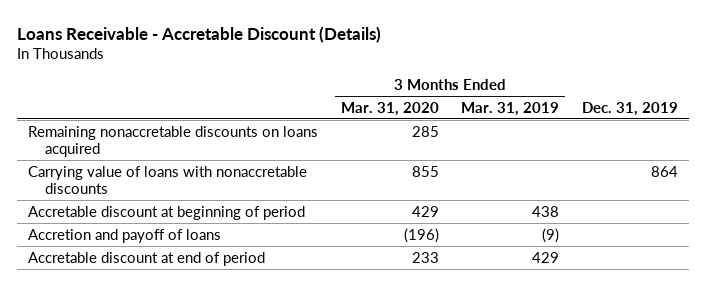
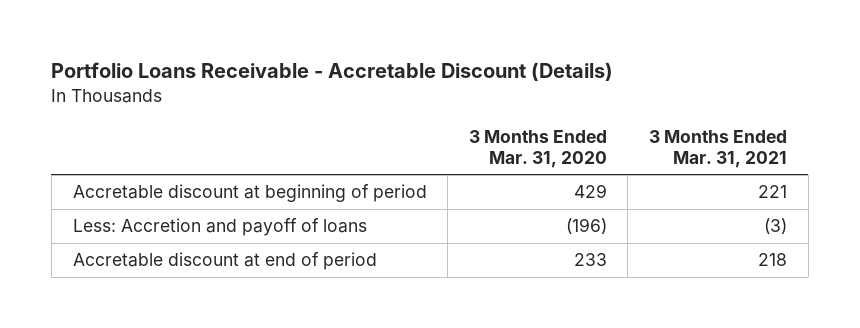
- Loans Receivable - Accretable Discount (Details)
+ Portfolio Loans Receivable - Accretable Discount (Details)
- | 3 Months Ended Mar. 31, 2020 | 3 Months Ended Mar. 31, 2019 | Dec. 31, 2019
+ | 3 Months Ended Mar. 31, 2020 | 3 Months Ended Mar. 31, 2021
- Remaining nonaccretable discounts on loans acquired | 285 | |
- Carrying value of loans with nonaccretable discounts | 855 | | 864
- Accretion and payoff of loans | (196) | (9) |
+ Less: Accretion and payoff of loans | (196) | (3)

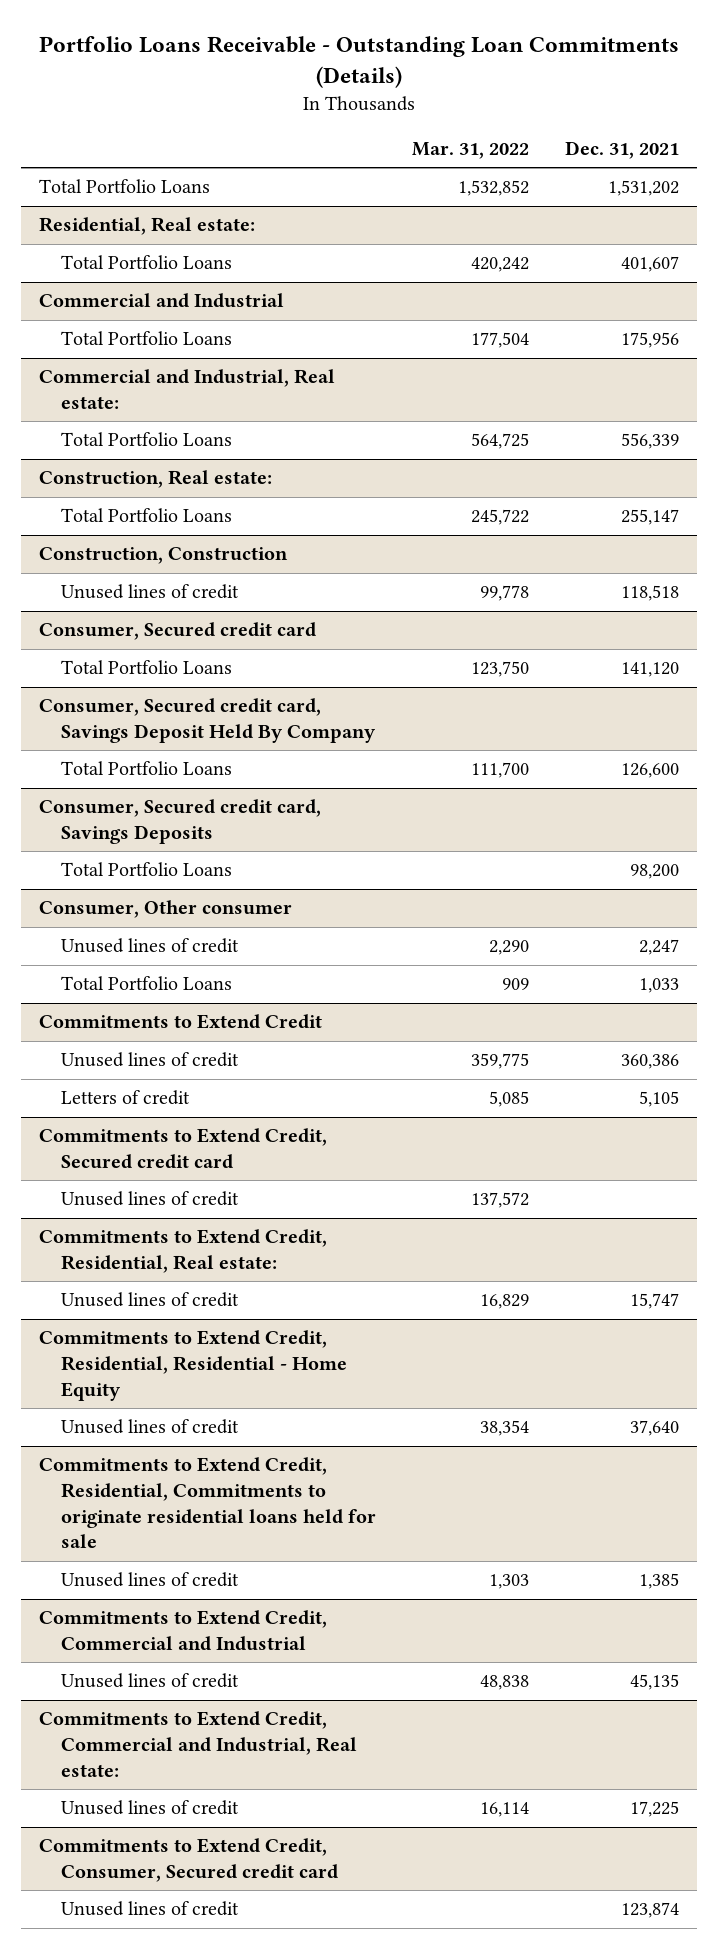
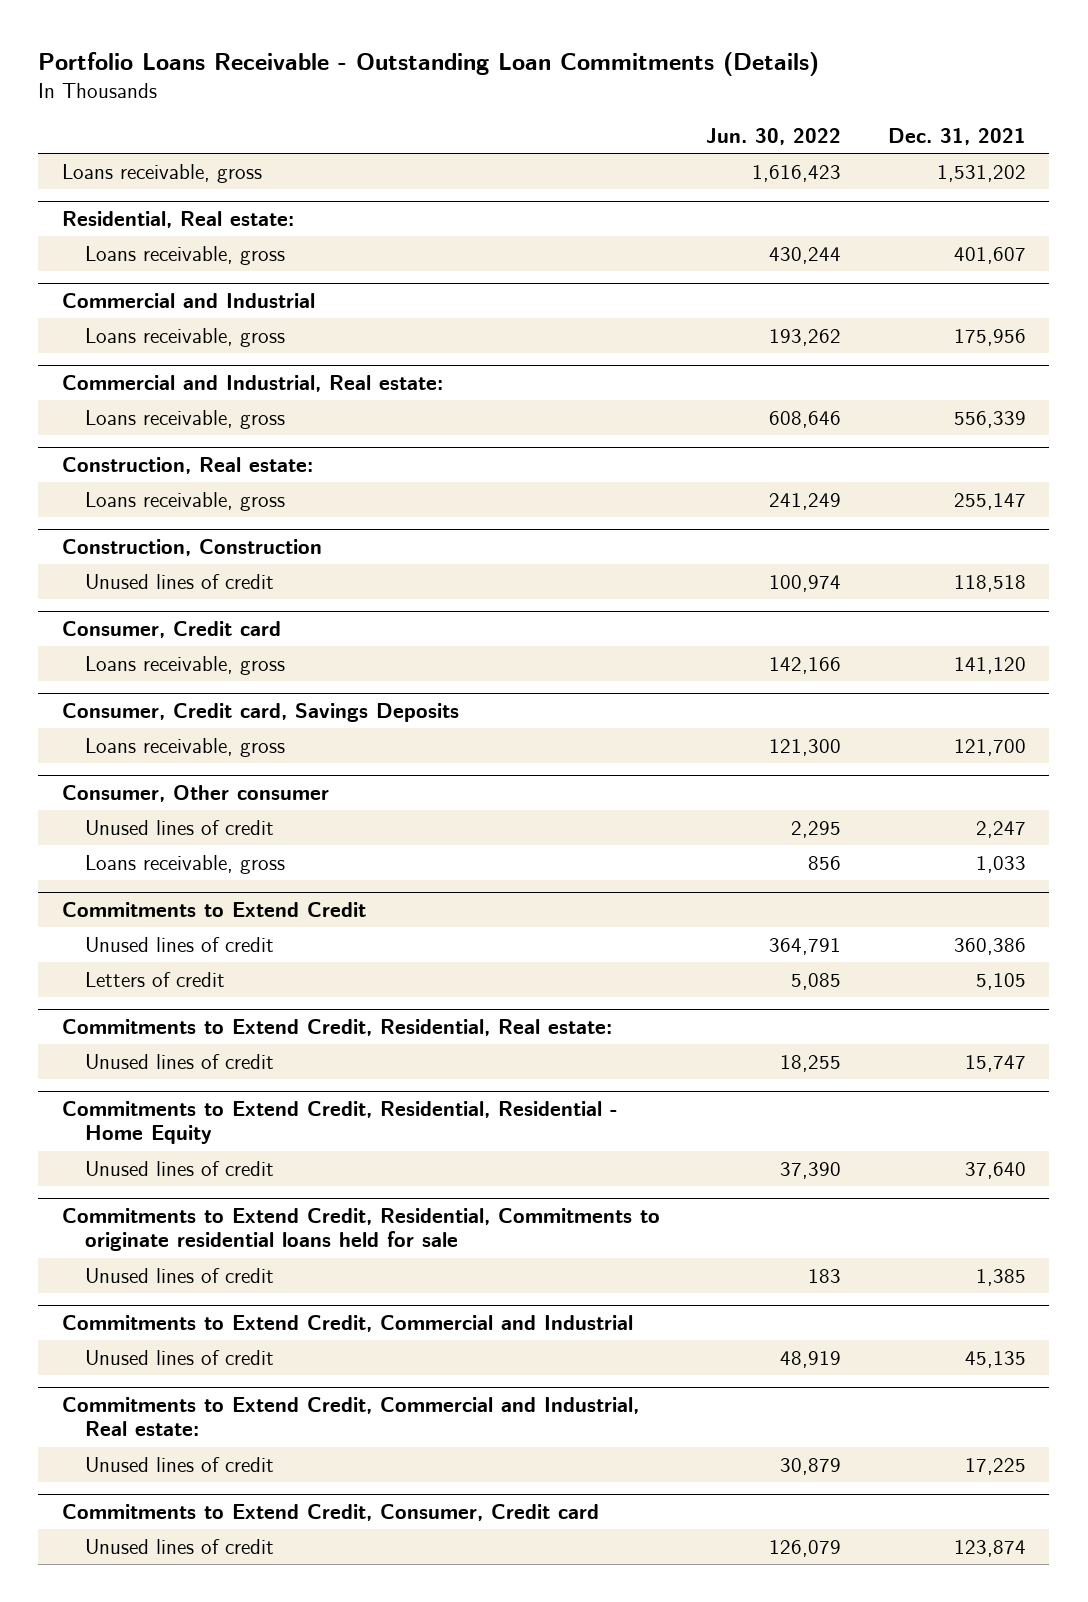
- | Mar. 31, 2022 | Dec. 31, 2021
+ | Jun. 30, 2022 | Dec. 31, 2021
- Total Portfolio Loans | 1,532,852 | 1,531,202
+ Loans receivable, gross | 1,616,423 | 1,531,202
@ Residential, Real estate:
- Total Portfolio Loans | 420,242 | 401,607
+ Loans receivable, gross | 430,244 | 401,607
@ Commercial and Industrial
- Total Portfolio Loans | 177,504 | 175,956
+ Loans receivable, gross | 193,262 | 175,956
@ Commercial and Industrial, Real estate:
- Total Portfolio Loans | 564,725 | 556,339
+ Loans receivable, gross | 608,646 | 556,339
@ Construction, Real estate:
- Total Portfolio Loans | 245,722 | 255,147
+ Loans receivable, gross | 241,249 | 255,147
- Consumer, Secured credit card
- Total Portfolio Loans | 123,750 | 141,120
- Consumer, Secured credit card, Savings Deposit Held By Company
- Total Portfolio Loans | 111,700 | 126,600
- Consumer, Secured credit card, Savings Deposits
- Total Portfolio Loans | | 98,200
+ Consumer, Credit card
+ Loans receivable, gross | 142,166 | 141,120
+ Consumer, Credit card, Savings Deposits
+ Loans receivable, gross | 121,300 | 121,700
@ Consumer, Other consumer
- Total Portfolio Loans | 909 | 1,033
+ Loans receivable, gross | 856 | 1,033
- Commitments to Extend Credit, Secured credit card
- Unused lines of credit | 137,572 |
- Commitments to Extend Credit, Consumer, Secured credit card
+ Commitments to Extend Credit, Consumer, Credit card

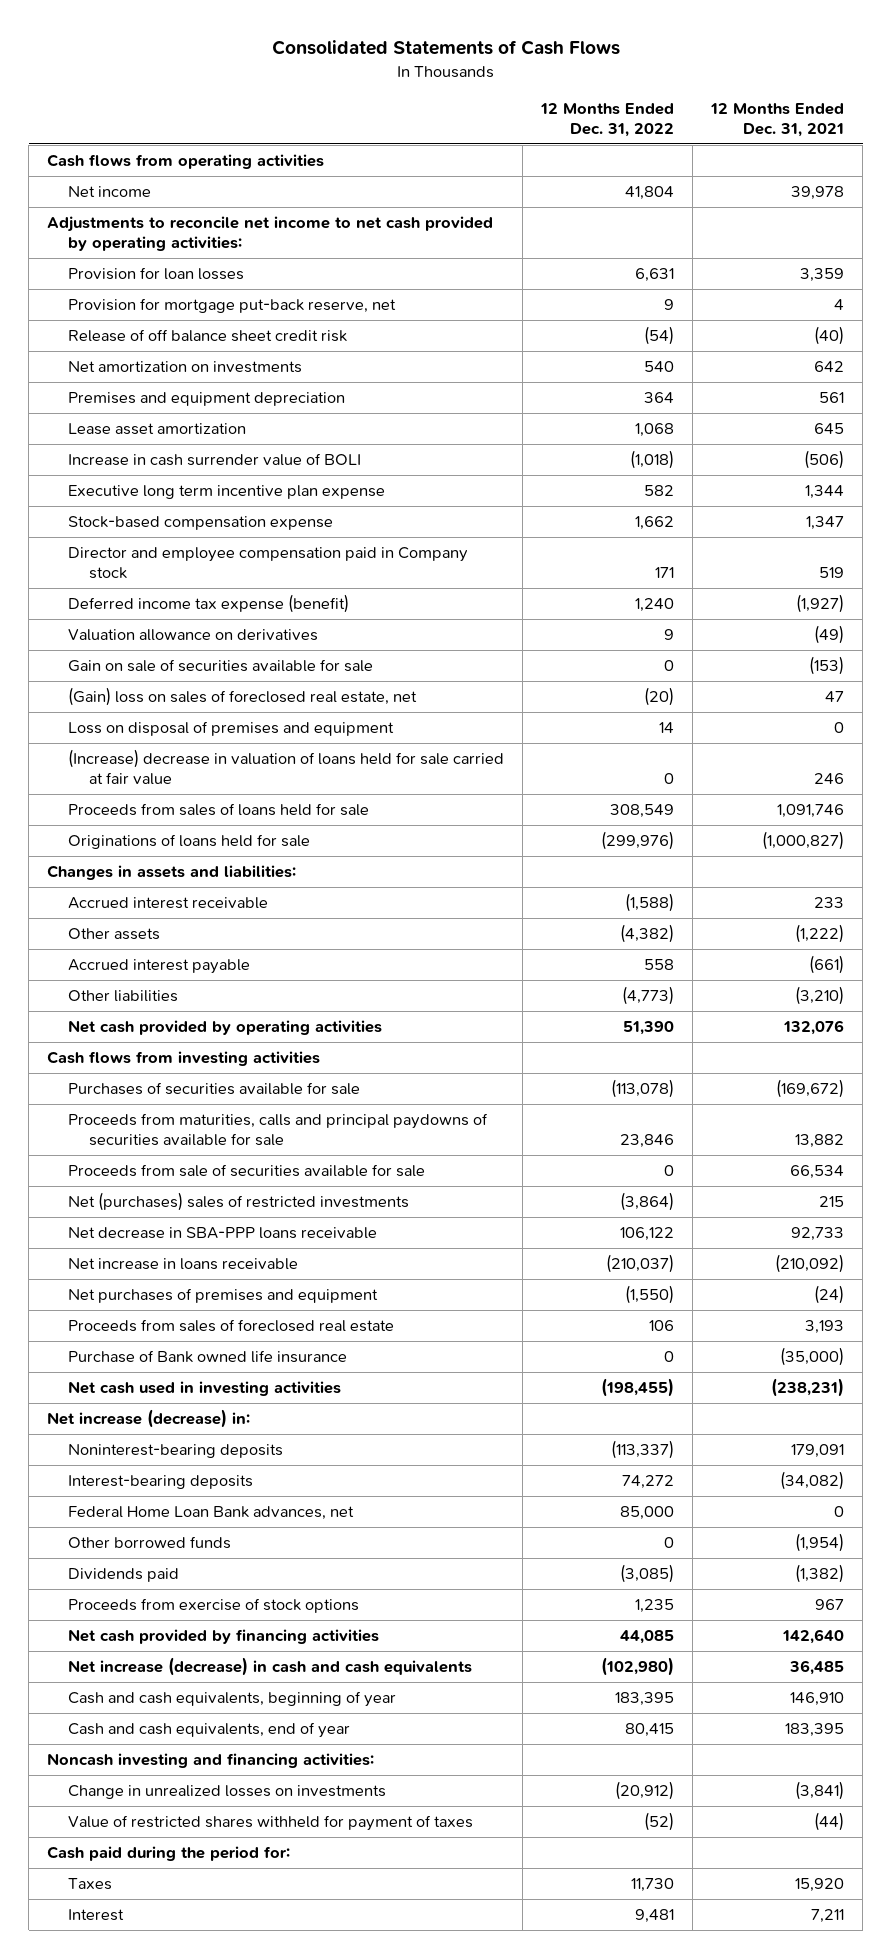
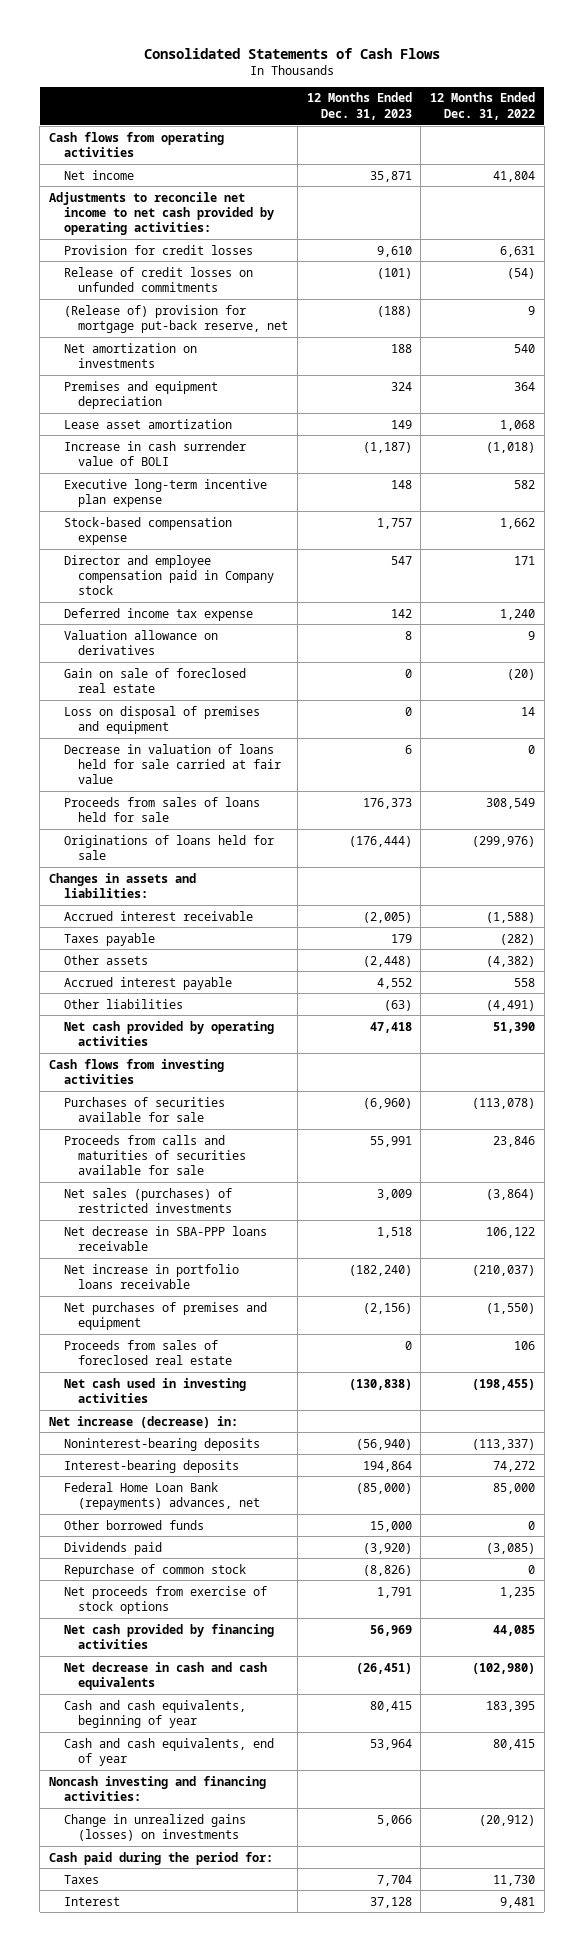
- | 12 Months Ended Dec. 31, 2022 | 12 Months Ended Dec. 31, 2021
+ | 12 Months Ended Dec. 31, 2023 | 12 Months Ended Dec. 31, 2022
- Provision for loan losses | 6,631 | 3,359
- Provision for mortgage put-back reserve, net | 9 | 4
- Release of off balance sheet credit risk | (54) | (40)
+ Provision for credit losses | 9,610 | 6,631
+ Release of credit losses on unfunded commitments | (101) | (54)
+ (Release of) provision for mortgage put-back reserve, net | (188) | 9
- Executive long term incentive plan expense | 582 | 1,344
+ Executive long-term incentive plan expense | 148 | 582
- Deferred income tax expense (benefit) | 1,240 | (1,927)
+ Deferred income tax expense | 142 | 1,240
- Gain on sale of securities available for sale | 0 | (153)
- (Gain) loss on sales of foreclosed real estate, net | (20) | 47
+ Gain on sale of foreclosed real estate | 0 | (20)
- (Increase) decrease in valuation of loans held for sale carried at fair value | 0 | 246
+ Decrease in valuation of loans held for sale carried at fair value | 6 | 0
+ Taxes payable | 179 | (282)
- Other liabilities | (4,773) | (3,210)
+ Other liabilities | (63) | (4,491)
- Proceeds from maturities, calls and principal paydowns of securities available for sale | 23,846 | 13,882
- Proceeds from sale of securities available for sale | 0 | 66,534
- Net (purchases) sales of restricted investments | (3,864) | 215
+ Proceeds from calls and maturities of securities available for sale | 55,991 | 23,846
+ Net sales (purchases) of restricted investments | 3,009 | (3,864)
- Net increase in loans receivable | (210,037) | (210,092)
+ Net increase in portfolio loans receivable | (182,240) | (210,037)
- Purchase of Bank owned life insurance | 0 | (35,000)
- Federal Home Loan Bank advances, net | 85,000 | 0
+ Federal Home Loan Bank (repayments) advances, net | (85,000) | 85,000
- Proceeds from exercise of stock options | 1,235 | 967
+ Repurchase of common stock | (8,826) | 0
+ Net proceeds from exercise of stock options | 1,791 | 1,235
- Net increase (decrease) in cash and cash equivalents | (102,980) | 36,485
+ Net decrease in cash and cash equivalents | (26,451) | (102,980)
- Change in unrealized losses on investments | (20,912) | (3,841)
- Value of restricted shares withheld for payment of taxes | (52) | (44)
+ Change in unrealized gains (losses) on investments | 5,066 | (20,912)

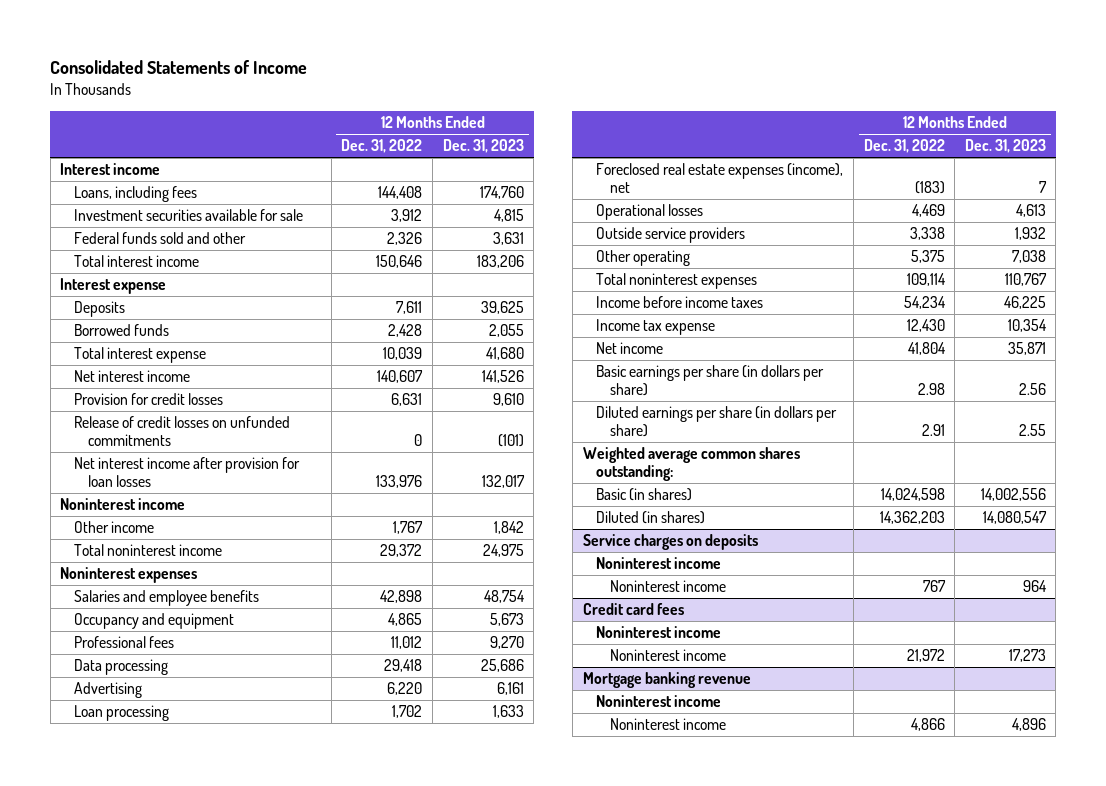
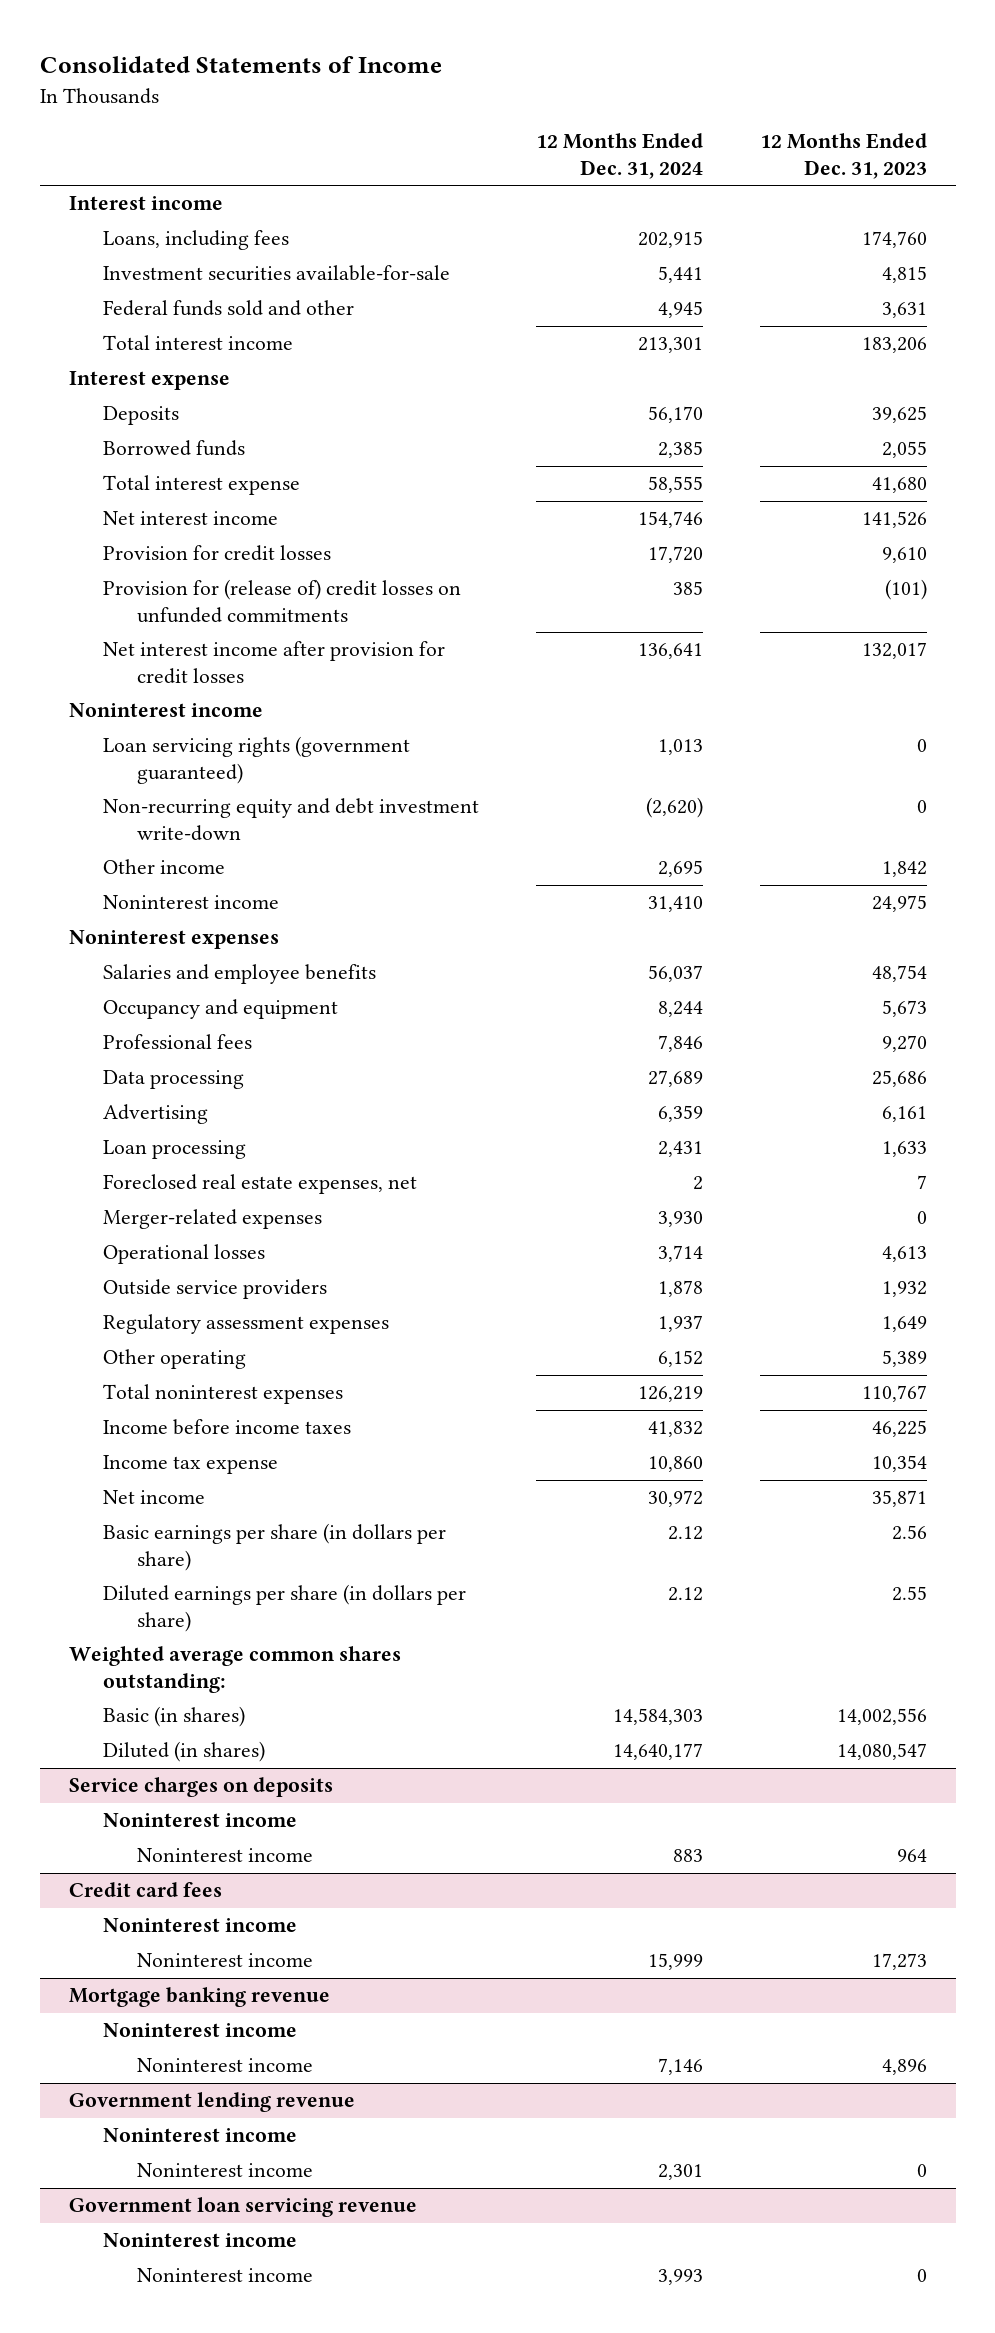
- | 12 Months Ended Dec. 31, 2022 | 12 Months Ended Dec. 31, 2023
+ | 12 Months Ended Dec. 31, 2024 | 12 Months Ended Dec. 31, 2023
- Investment securities available for sale | 3,912 | 4,815
+ Investment securities available-for-sale | 5,441 | 4,815
- Release of credit losses on unfunded commitments | 0 | (101)
- Net interest income after provision for loan losses | 133,976 | 132,017
+ Provision for (release of) credit losses on unfunded commitments | 385 | (101)
+ Net interest income after provision for credit losses | 136,641 | 132,017
+ Loan servicing rights (government guaranteed) | 1,013 | 0
+ Non-recurring equity and debt investment write-down | (2,620) | 0
- Total noninterest income | 29,372 | 24,975
+ Noninterest income | 31,410 | 24,975
- Foreclosed real estate expenses (income), net | (183) | 7
+ Foreclosed real estate expenses, net | 2 | 7
+ Merger-related expenses | 3,930 | 0
- Other operating | 5,375 | 7,038
+ Regulatory assessment expenses | 1,937 | 1,649
+ Other operating | 6,152 | 5,389
+ Government lending revenue
+ Noninterest income
+ Noninterest income | 2,301 | 0
+ Government loan servicing revenue
+ Noninterest income
+ Noninterest income | 3,993 | 0

